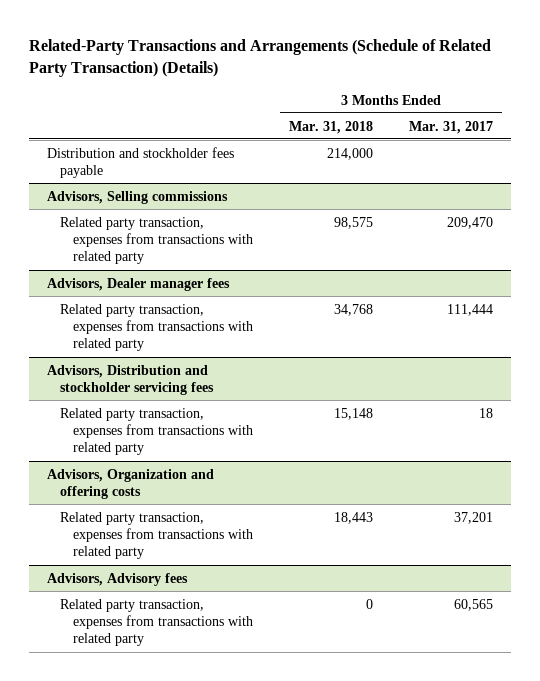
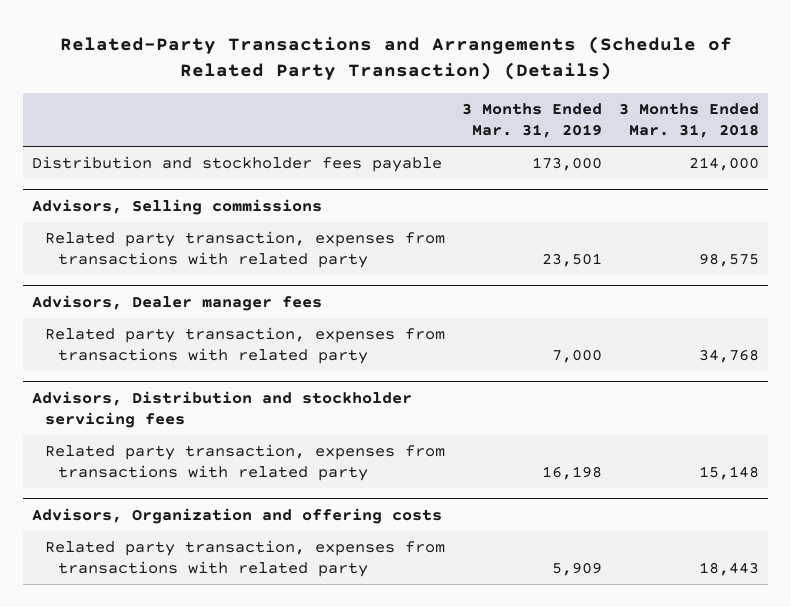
- | 3 Months Ended Mar. 31, 2018 | 3 Months Ended Mar. 31, 2017
+ | 3 Months Ended Mar. 31, 2019 | 3 Months Ended Mar. 31, 2018
- Advisors, Advisory fees
- Related party transaction, expenses from transactions with related party | 0 | 60,565

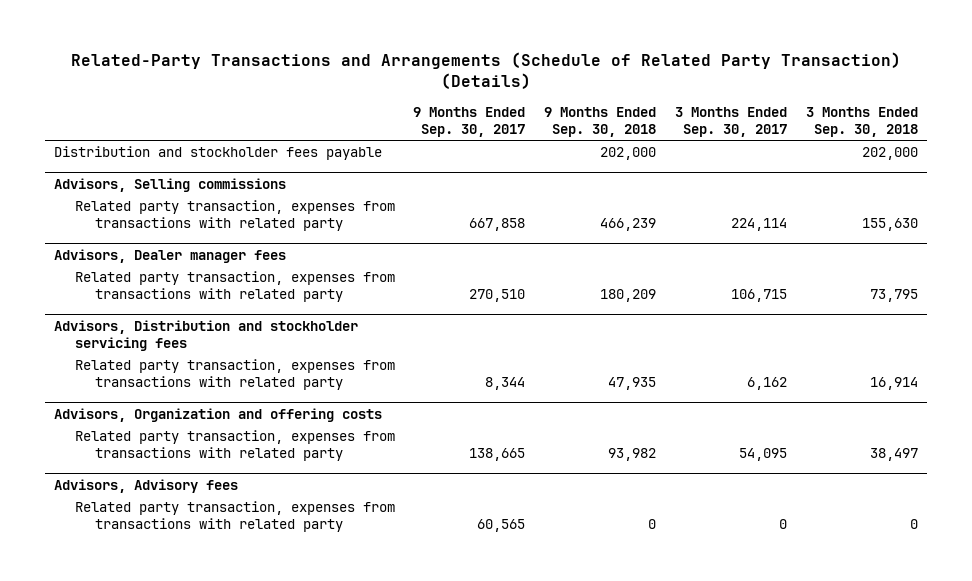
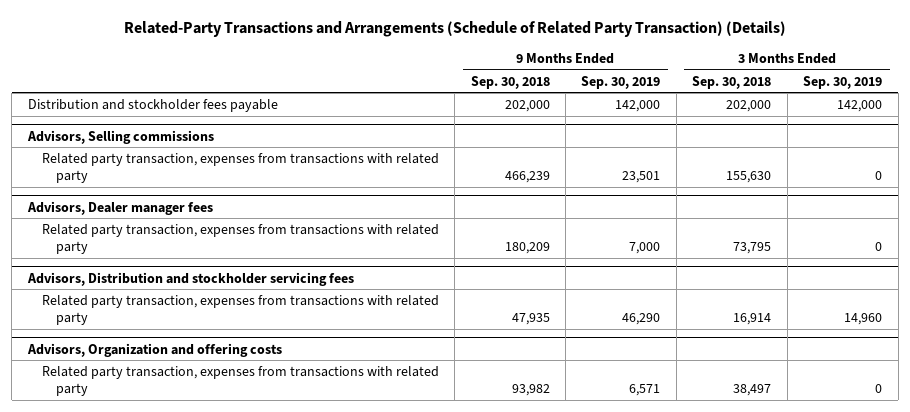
- | 9 Months Ended Sep. 30, 2017 | 9 Months Ended Sep. 30, 2018 | 3 Months Ended Sep. 30, 2017 | 3 Months Ended Sep. 30, 2018
+ | 9 Months Ended Sep. 30, 2018 | 9 Months Ended Sep. 30, 2019 | 3 Months Ended Sep. 30, 2018 | 3 Months Ended Sep. 30, 2019
- Advisors, Advisory fees
- Related party transaction, expenses from transactions with related party | 60,565 | 0 | 0 | 0

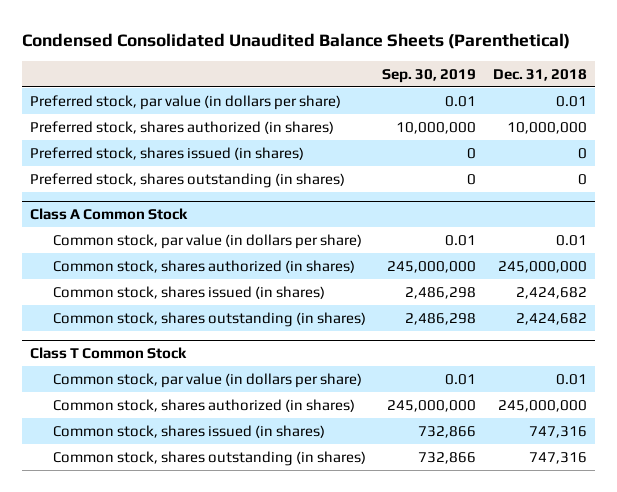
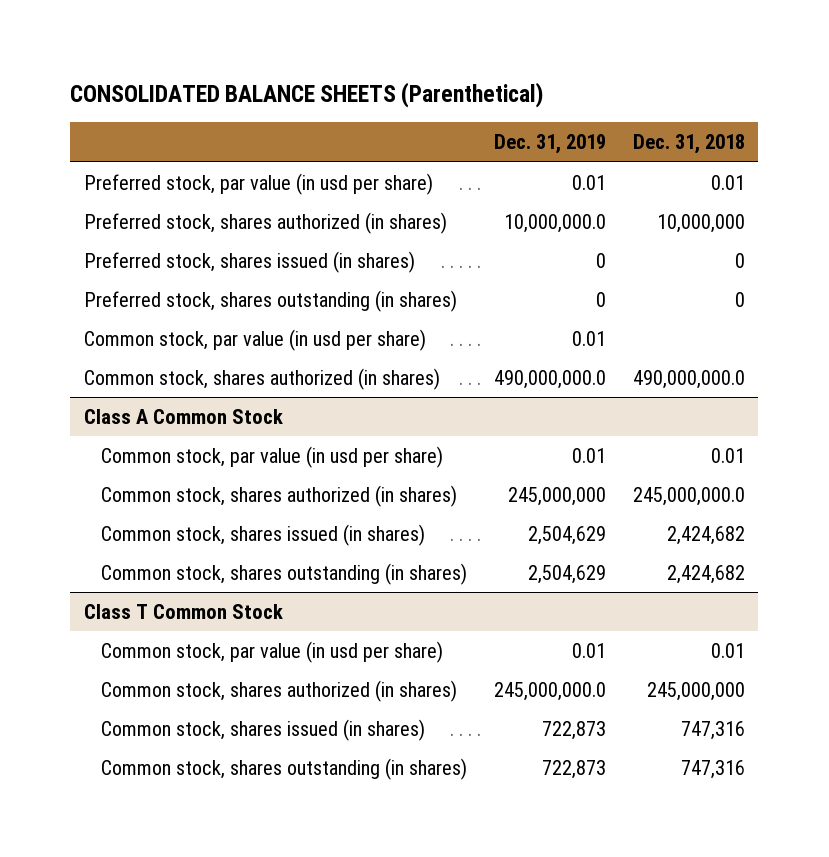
- Condensed Consolidated Unaudited Balance Sheets (Parenthetical)
+ CONSOLIDATED BALANCE SHEETS (Parenthetical)
- | Sep. 30, 2019 | Dec. 31, 2018
+ | Dec. 31, 2019 | Dec. 31, 2018
- Preferred stock, par value (in dollars per share) | 0.01 | 0.01
+ Preferred stock, par value (in usd per share) | 0.01 | 0.01
+ Common stock, par value (in usd per share) | 0.01 |
+ Common stock, shares authorized (in shares) | 490,000,000.0 | 490,000,000.0
@ Class A Common Stock
- Common stock, par value (in dollars per share) | 0.01 | 0.01
- Common stock, shares authorized (in shares) | 245,000,000 | 245,000,000
+ Common stock, par value (in usd per share) | 0.01 | 0.01
+ Common stock, shares authorized (in shares) | 245,000,000 | 245,000,000.0
@ Class T Common Stock
- Common stock, par value (in dollars per share) | 0.01 | 0.01
+ Common stock, par value (in usd per share) | 0.01 | 0.01

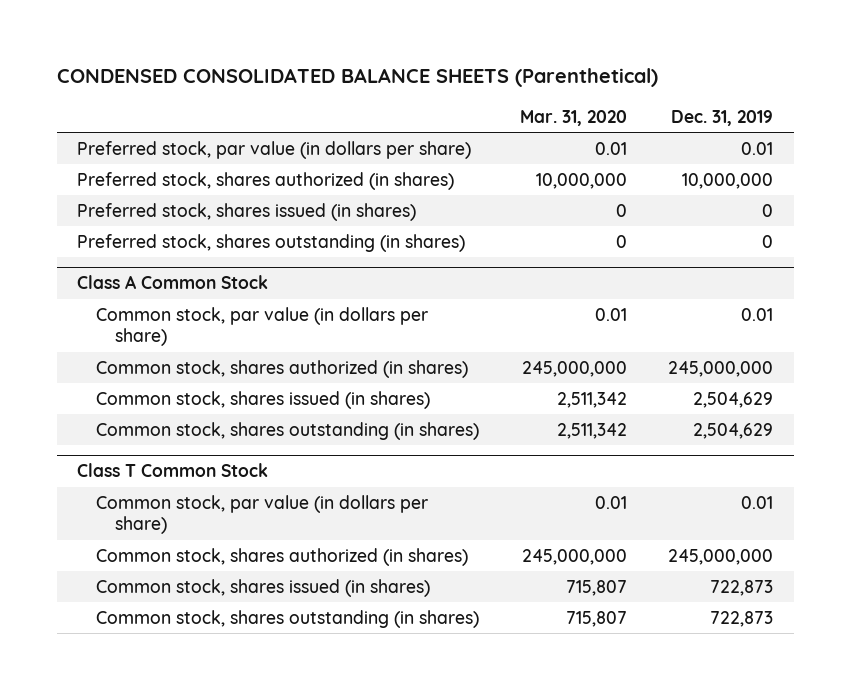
- CONSOLIDATED BALANCE SHEETS (Parenthetical)
+ CONDENSED CONSOLIDATED BALANCE SHEETS (Parenthetical)
- | Dec. 31, 2019 | Dec. 31, 2018
+ | Mar. 31, 2020 | Dec. 31, 2019
- Preferred stock, par value (in usd per share) | 0.01 | 0.01
- Preferred stock, shares authorized (in shares) | 10,000,000.0 | 10,000,000
+ Preferred stock, par value (in dollars per share) | 0.01 | 0.01
+ Preferred stock, shares authorized (in shares) | 10,000,000 | 10,000,000
- Common stock, par value (in usd per share) | 0.01 |
- Common stock, shares authorized (in shares) | 490,000,000.0 | 490,000,000.0
@ Class A Common Stock
- Common stock, par value (in usd per share) | 0.01 | 0.01
+ Common stock, par value (in dollars per share) | 0.01 | 0.01
@ Class T Common Stock
- Common stock, par value (in usd per share) | 0.01 | 0.01
- Common stock, shares authorized (in shares) | 245,000,000.0 | 245,000,000
+ Common stock, par value (in dollars per share) | 0.01 | 0.01
+ Common stock, shares authorized (in shares) | 245,000,000 | 245,000,000

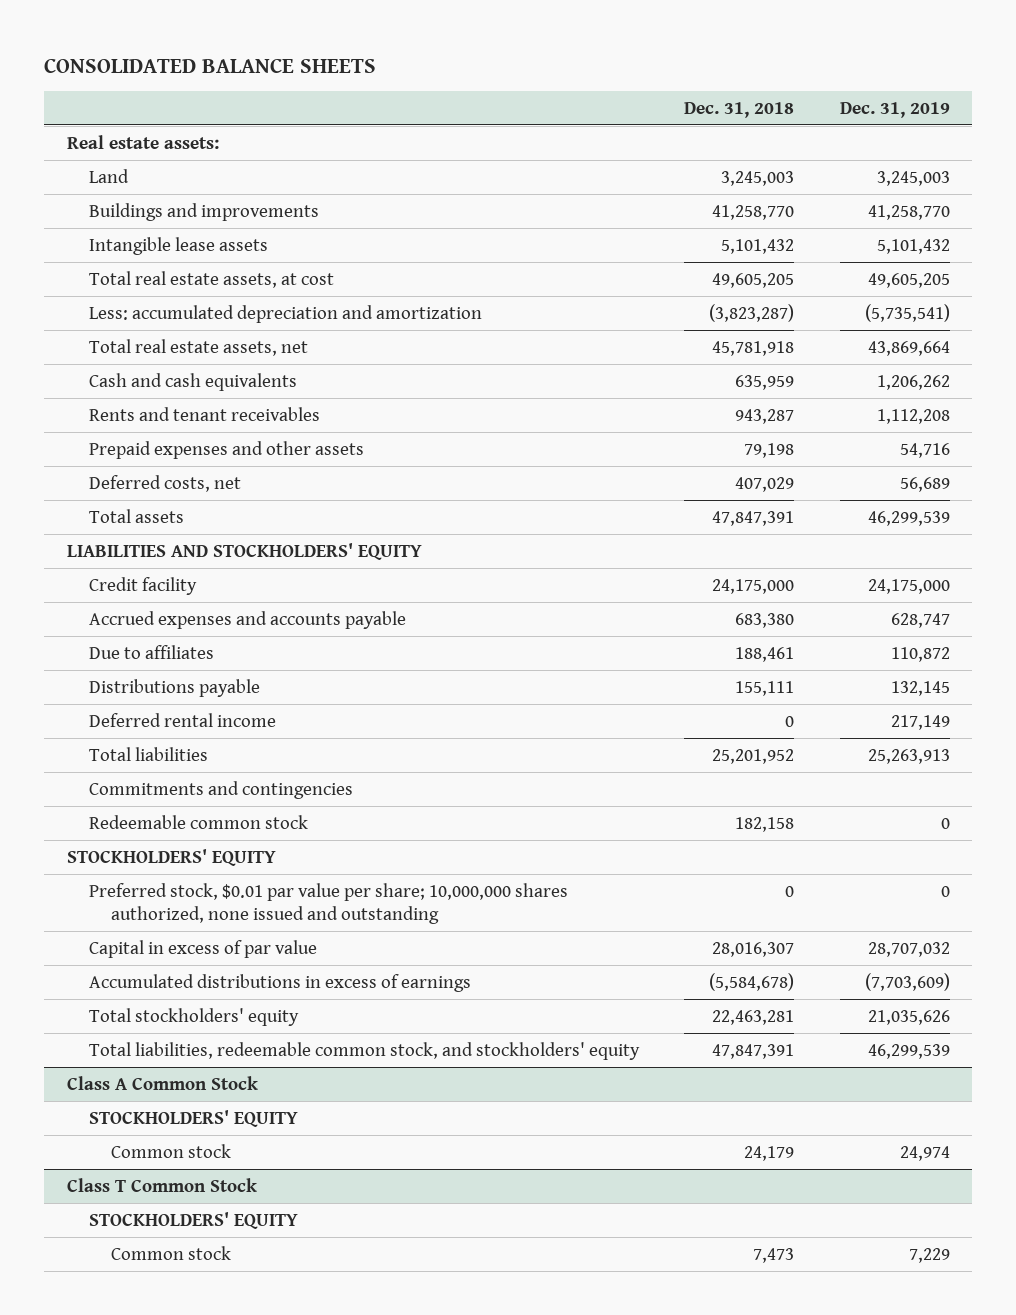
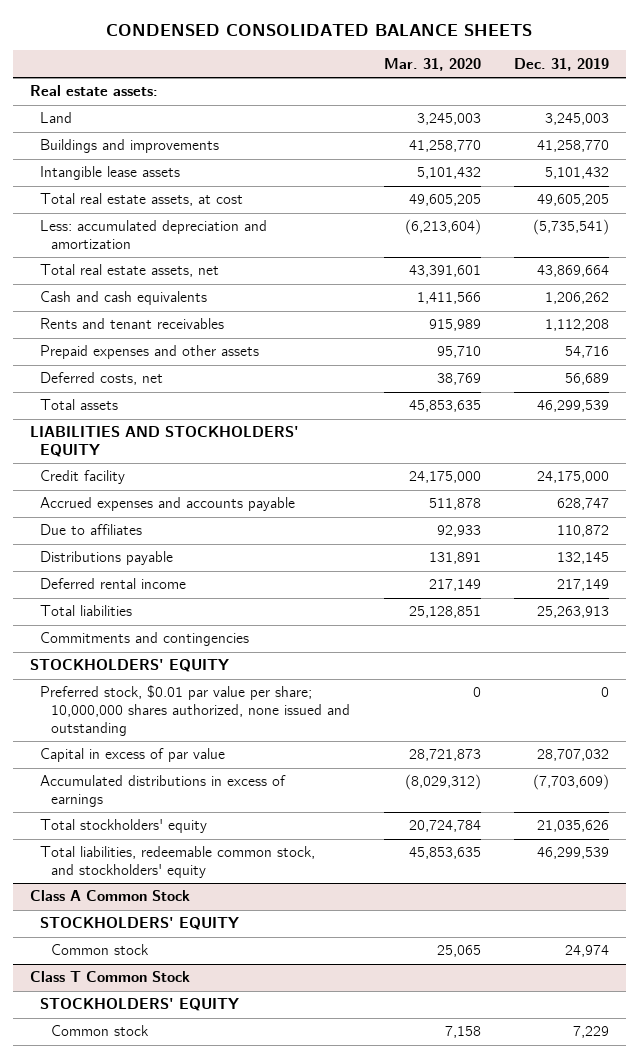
- CONSOLIDATED BALANCE SHEETS
+ CONDENSED CONSOLIDATED BALANCE SHEETS
- | Dec. 31, 2018 | Dec. 31, 2019
+ | Mar. 31, 2020 | Dec. 31, 2019
- Redeemable common stock | 182,158 | 0

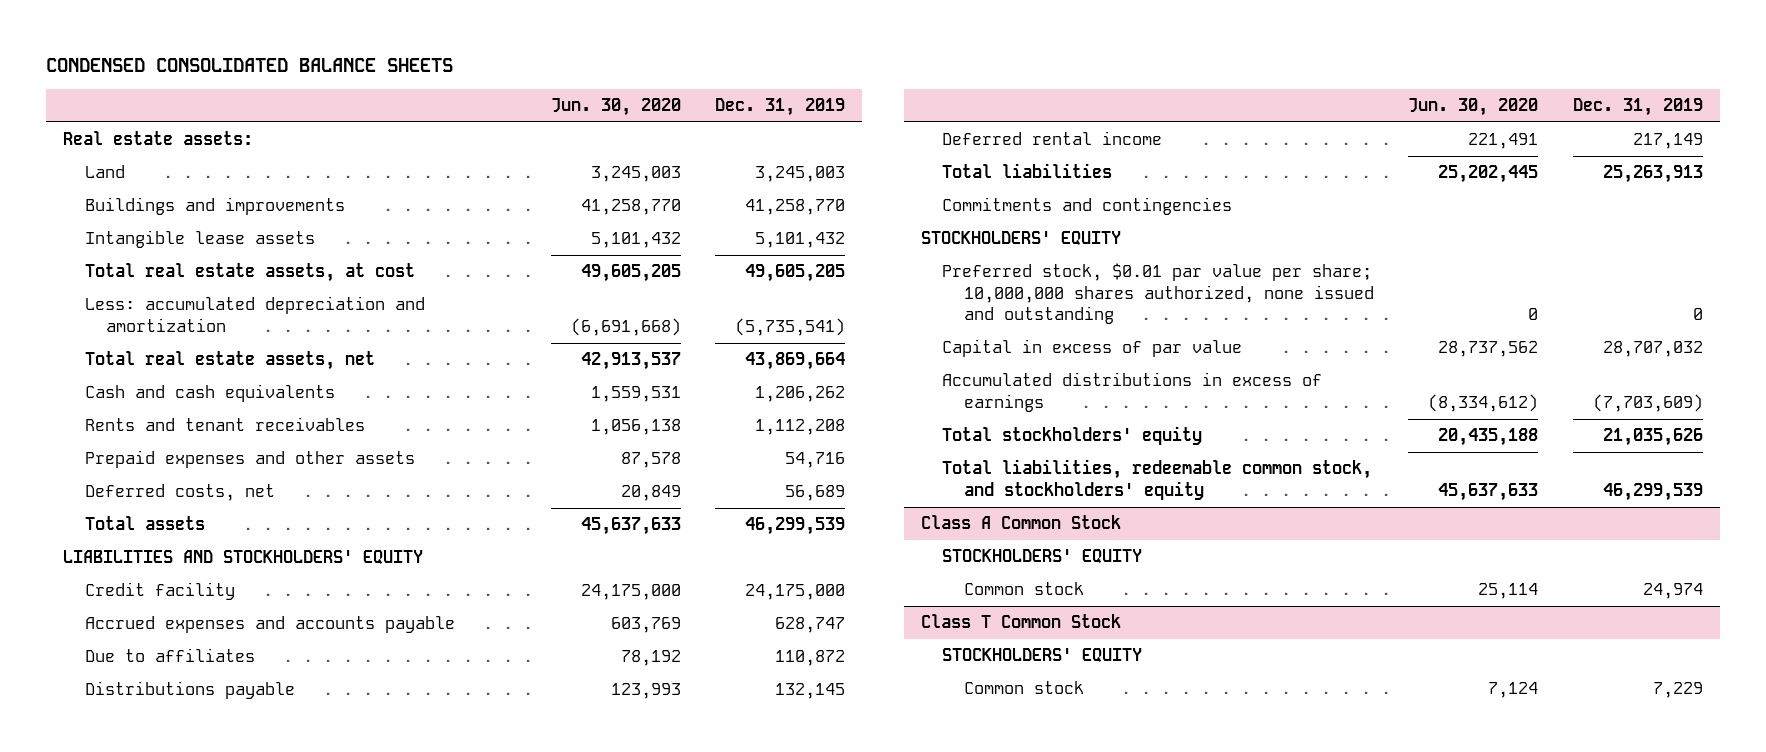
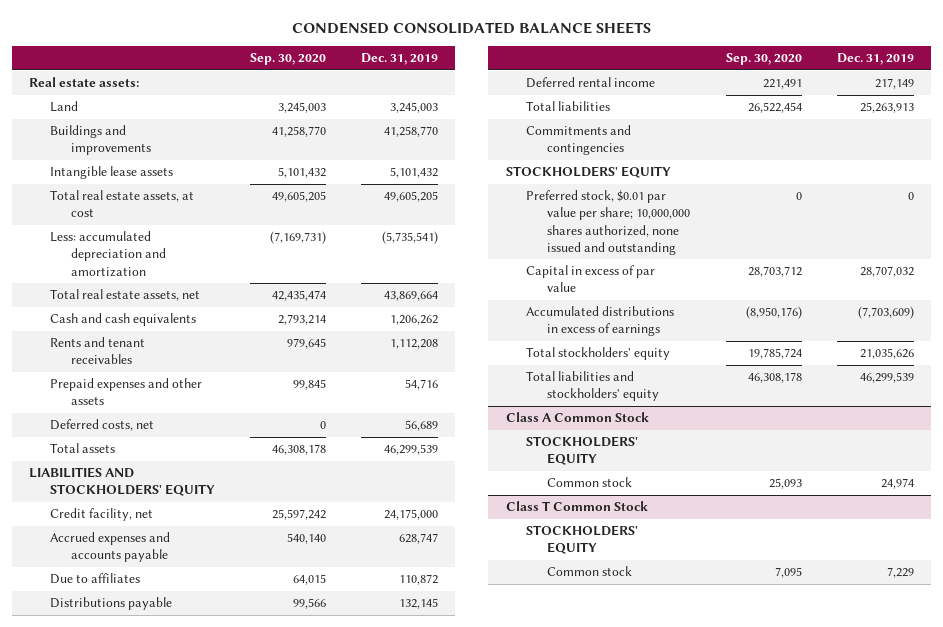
- | Jun. 30, 2020 | Dec. 31, 2019
+ | Sep. 30, 2020 | Dec. 31, 2019
- Credit facility | 24,175,000 | 24,175,000
+ Credit facility, net | 25,597,242 | 24,175,000
- Total liabilities, redeemable common stock, and stockholders' equity | 45,637,633 | 46,299,539
+ Total liabilities and stockholders' equity | 46,308,178 | 46,299,539

